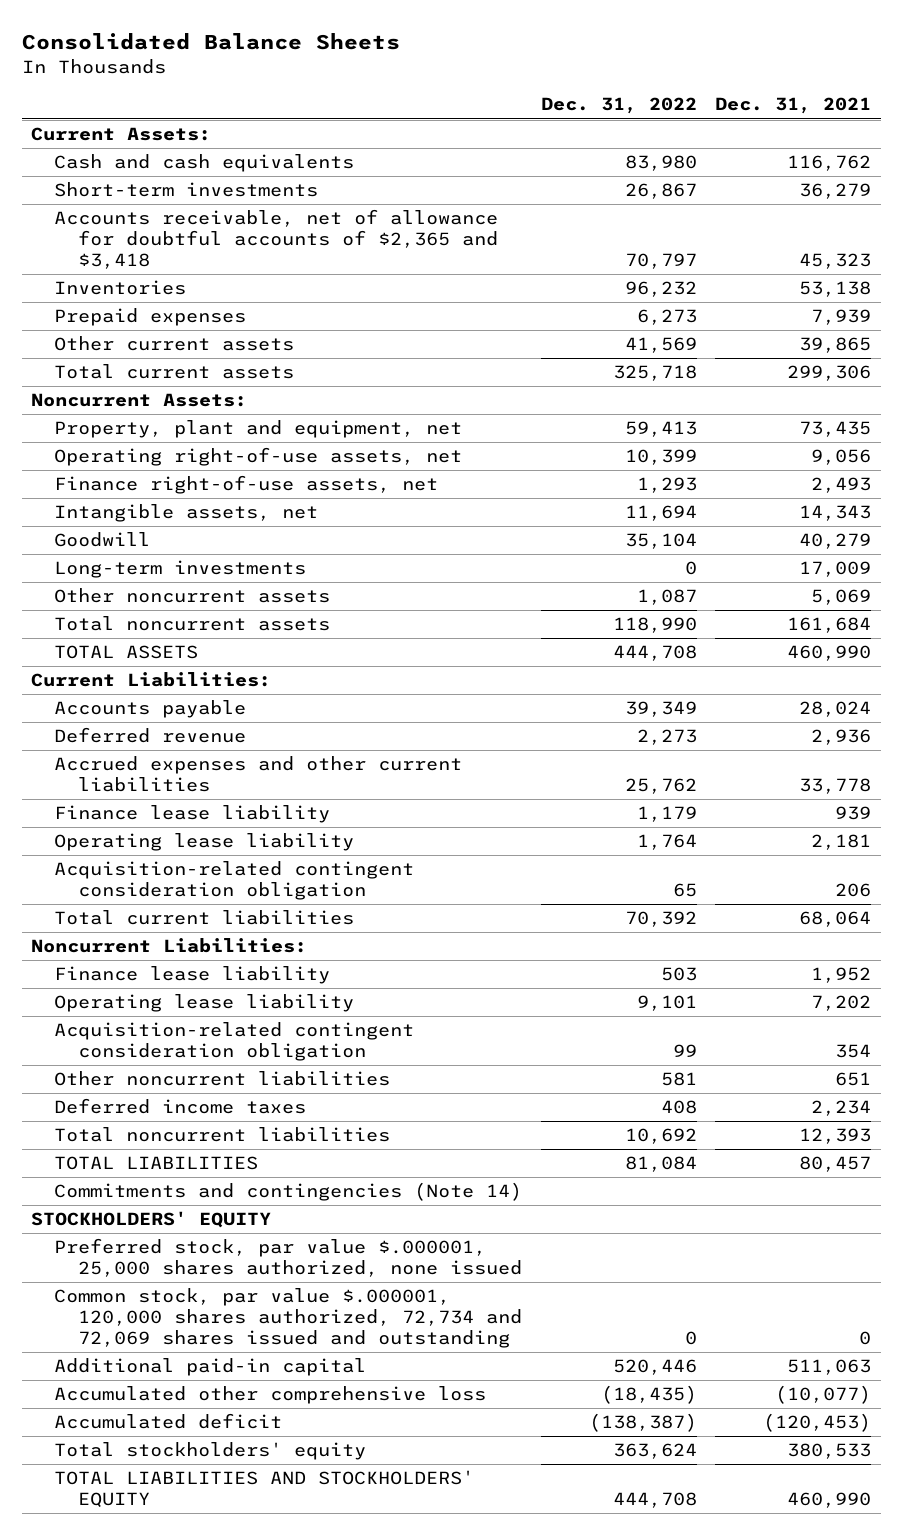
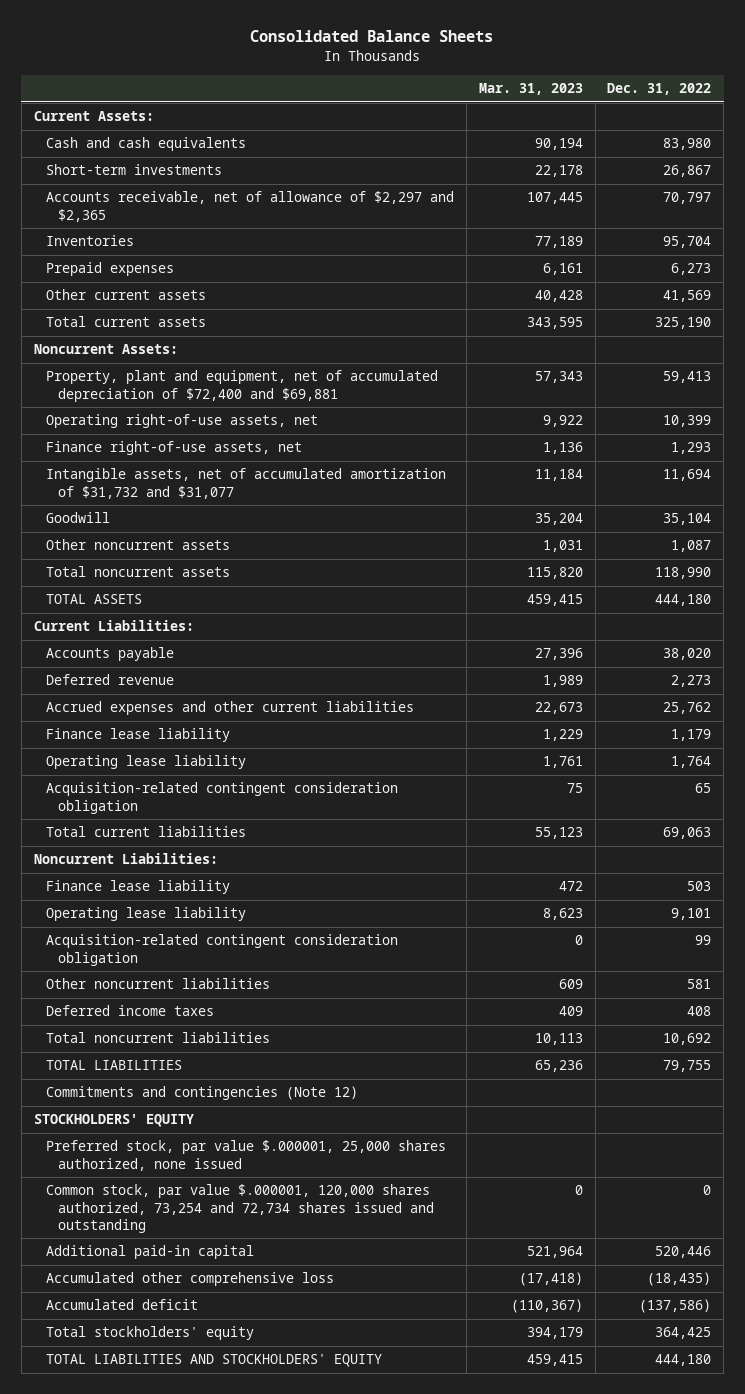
- | Dec. 31, 2022 | Dec. 31, 2021
+ | Mar. 31, 2023 | Dec. 31, 2022
- Accounts receivable, net of allowance for doubtful accounts of $2,365 and $3,418 | 70,797 | 45,323
- Inventories | 96,232 | 53,138
+ Accounts receivable, net of allowance of $2,297 and $2,365 | 107,445 | 70,797
+ Inventories | 77,189 | 95,704
- Total current assets | 325,718 | 299,306
+ Total current assets | 343,595 | 325,190
- Property, plant and equipment, net | 59,413 | 73,435
+ Property, plant and equipment, net of accumulated depreciation of $72,400 and $69,881 | 57,343 | 59,413
- Intangible assets, net | 11,694 | 14,343
+ Intangible assets, net of accumulated amortization of $31,732 and $31,077 | 11,184 | 11,694
- Long-term investments | 0 | 17,009
- TOTAL ASSETS | 444,708 | 460,990
+ TOTAL ASSETS | 459,415 | 444,180
- Accounts payable | 39,349 | 28,024
+ Accounts payable | 27,396 | 38,020
- Total current liabilities | 70,392 | 68,064
+ Total current liabilities | 55,123 | 69,063
- TOTAL LIABILITIES | 81,084 | 80,457
- Commitments and contingencies (Note 14)
+ TOTAL LIABILITIES | 65,236 | 79,755
+ Commitments and contingencies (Note 12)
- Common stock, par value $.000001, 120,000 shares authorized, 72,734 and 72,069 shares issued and outstanding | 0 | 0
+ Common stock, par value $.000001, 120,000 shares authorized, 73,254 and 72,734 shares issued and outstanding | 0 | 0
- Accumulated deficit | (138,387) | (120,453)
- Total stockholders' equity | 363,624 | 380,533
- TOTAL LIABILITIES AND STOCKHOLDERS' EQUITY | 444,708 | 460,990
+ Accumulated deficit | (110,367) | (137,586)
+ Total stockholders' equity | 394,179 | 364,425
+ TOTAL LIABILITIES AND STOCKHOLDERS' EQUITY | 459,415 | 444,180

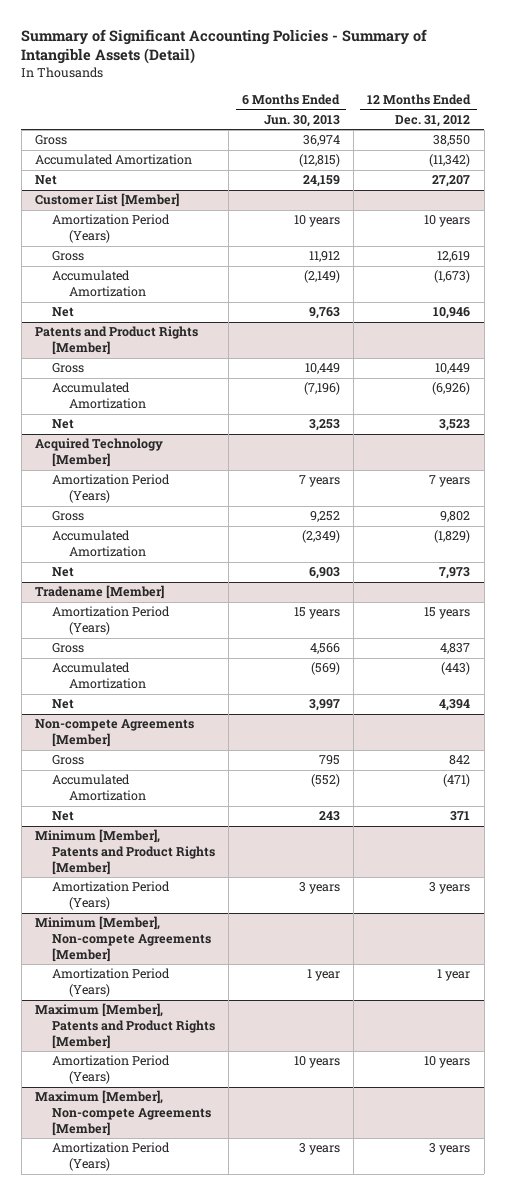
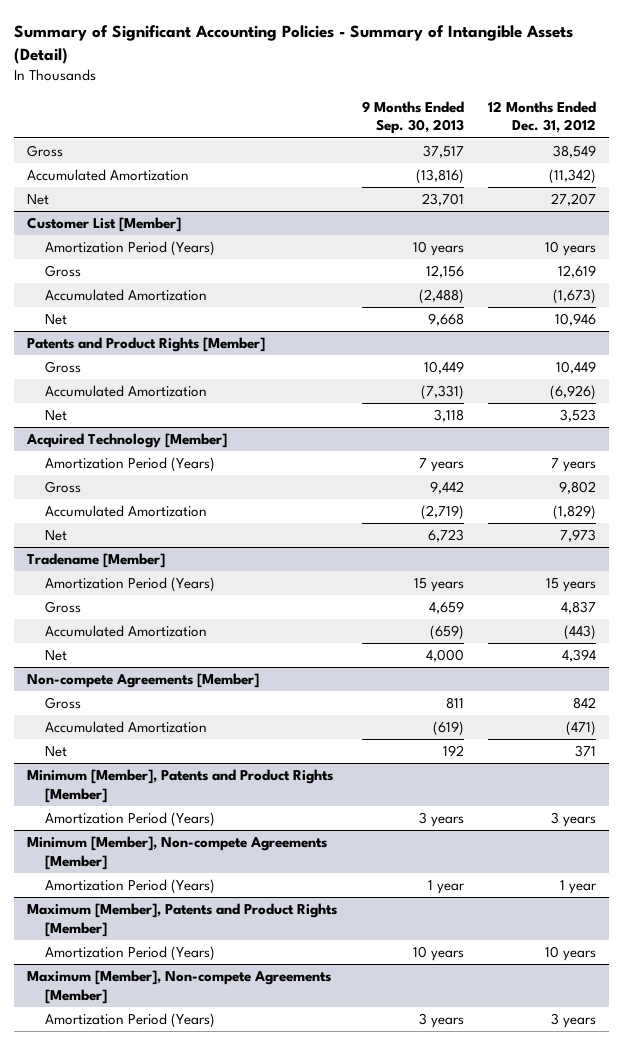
- | 6 Months Ended Jun. 30, 2013 | 12 Months Ended Dec. 31, 2012
+ | 9 Months Ended Sep. 30, 2013 | 12 Months Ended Dec. 31, 2012
- Gross | 36,974 | 38,550
+ Gross | 37,517 | 38,549

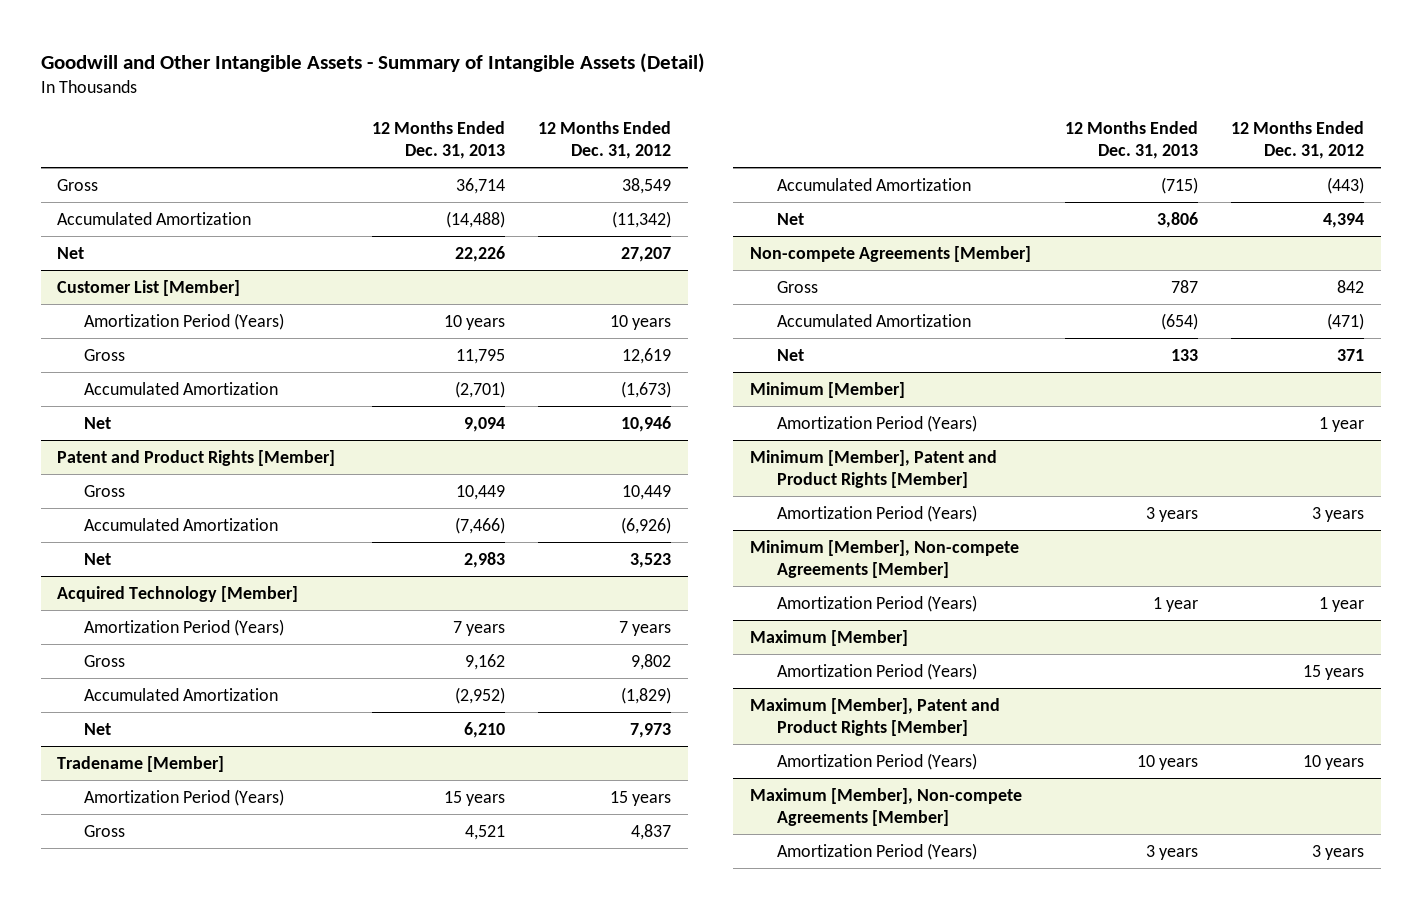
- Summary of Significant Accounting Policies - Summary of Intangible Assets (Detail)
+ Goodwill and Other Intangible Assets - Summary of Intangible Assets (Detail)
- | 9 Months Ended Sep. 30, 2013 | 12 Months Ended Dec. 31, 2012
+ | 12 Months Ended Dec. 31, 2013 | 12 Months Ended Dec. 31, 2012
- Patents and Product Rights [Member]
+ Patent and Product Rights [Member]
- Minimum [Member], Patents and Product Rights [Member]
+ Minimum [Member]
+ Amortization Period (Years) | | 1 year
+ Minimum [Member], Patent and Product Rights [Member]
- Maximum [Member], Patents and Product Rights [Member]
+ Maximum [Member]
+ Amortization Period (Years) | | 15 years
+ Maximum [Member], Patent and Product Rights [Member]

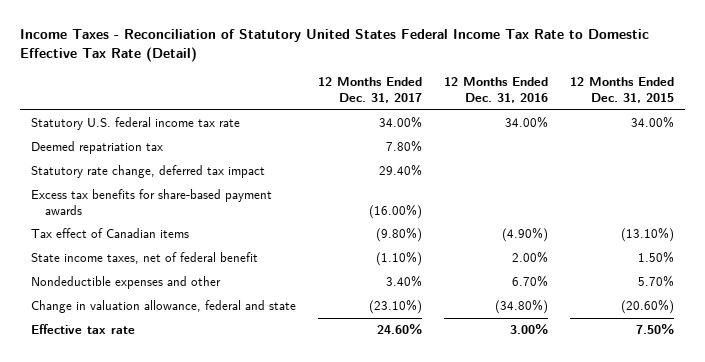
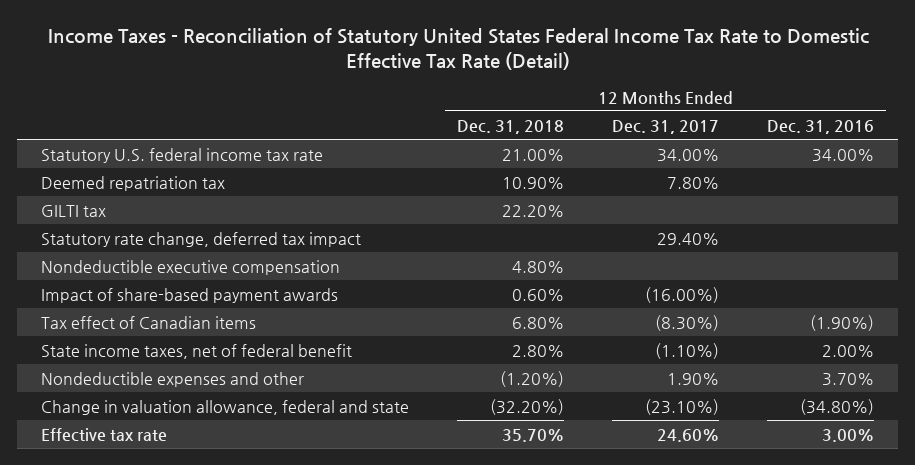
- | 12 Months Ended Dec. 31, 2017 | 12 Months Ended Dec. 31, 2016 | 12 Months Ended Dec. 31, 2015
+ | 12 Months Ended Dec. 31, 2018 | 12 Months Ended Dec. 31, 2017 | 12 Months Ended Dec. 31, 2016
+ GILTI tax | 22.20% | |
- Excess tax benefits for share-based payment awards | (16.00%) | |
- Tax effect of Canadian items | (9.80%) | (4.90%) | (13.10%)
+ Nondeductible executive compensation | 4.80% | |
+ Impact of share-based payment awards | 0.60% | (16.00%) |
+ Tax effect of Canadian items | 6.80% | (8.30%) | (1.90%)
- Nondeductible expenses and other | 3.40% | 6.70% | 5.70%
+ Nondeductible expenses and other | (1.20%) | 1.90% | 3.70%

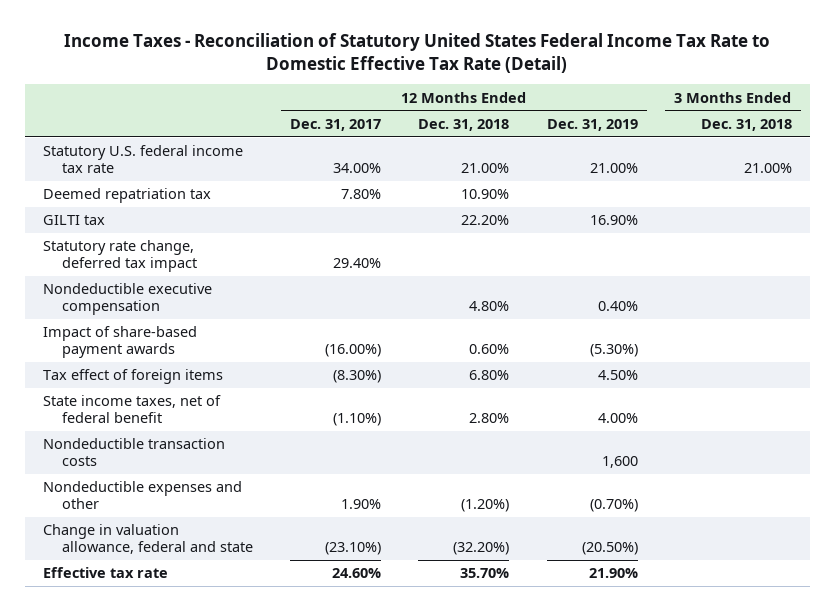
- | 12 Months Ended Dec. 31, 2018 | 12 Months Ended Dec. 31, 2017 | 12 Months Ended Dec. 31, 2016
+ | 12 Months Ended Dec. 31, 2017 | 12 Months Ended Dec. 31, 2018 | 12 Months Ended Dec. 31, 2019 | 3 Months Ended Dec. 31, 2018
- Tax effect of Canadian items | 6.80% | (8.30%) | (1.90%)
+ Tax effect of foreign items | (8.30%) | 6.80% | 4.50% |
+ Nondeductible transaction costs | | | 1,600 |

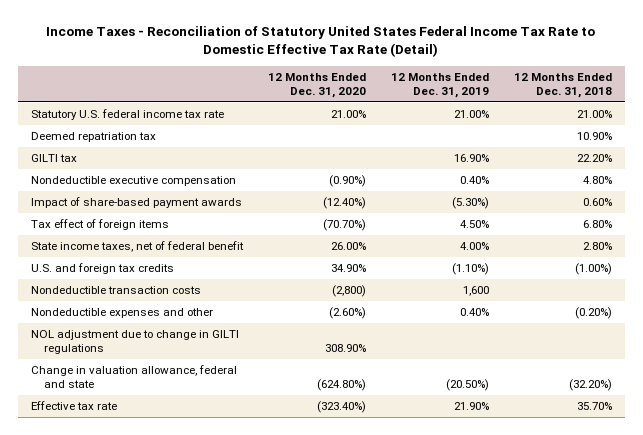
- | 12 Months Ended Dec. 31, 2017 | 12 Months Ended Dec. 31, 2018 | 12 Months Ended Dec. 31, 2019 | 3 Months Ended Dec. 31, 2018
+ | 12 Months Ended Dec. 31, 2020 | 12 Months Ended Dec. 31, 2019 | 12 Months Ended Dec. 31, 2018
- Statutory rate change, deferred tax impact | 29.40% | | |
+ U.S. and foreign tax credits | 34.90% | (1.10%) | (1.00%)
- Nondeductible expenses and other | 1.90% | (1.20%) | (0.70%) |
+ Nondeductible expenses and other | (2.60%) | 0.40% | (0.20%)
+ NOL adjustment due to change in GILTI regulations | 308.90% | |

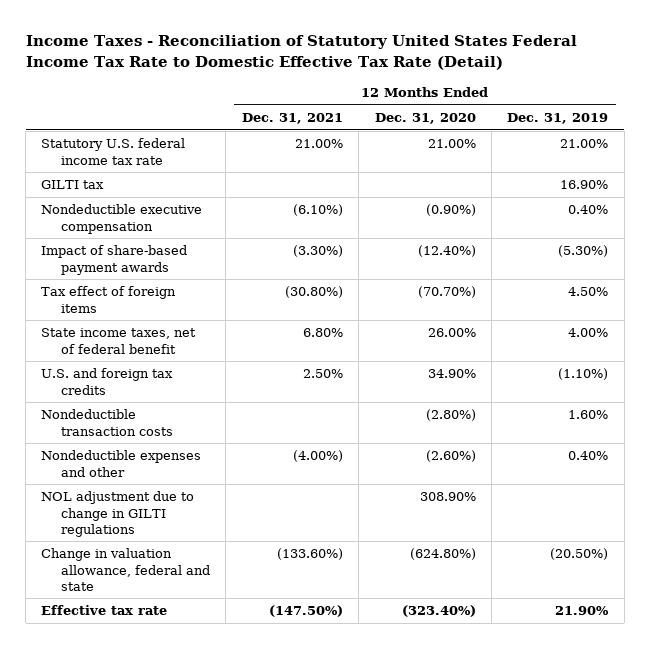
- | 12 Months Ended Dec. 31, 2020 | 12 Months Ended Dec. 31, 2019 | 12 Months Ended Dec. 31, 2018
+ | 12 Months Ended Dec. 31, 2021 | 12 Months Ended Dec. 31, 2020 | 12 Months Ended Dec. 31, 2019
- Deemed repatriation tax | | | 10.90%
- Nondeductible transaction costs | (2,800) | 1,600 |
+ Nondeductible transaction costs | | (2.80%) | 1.60%

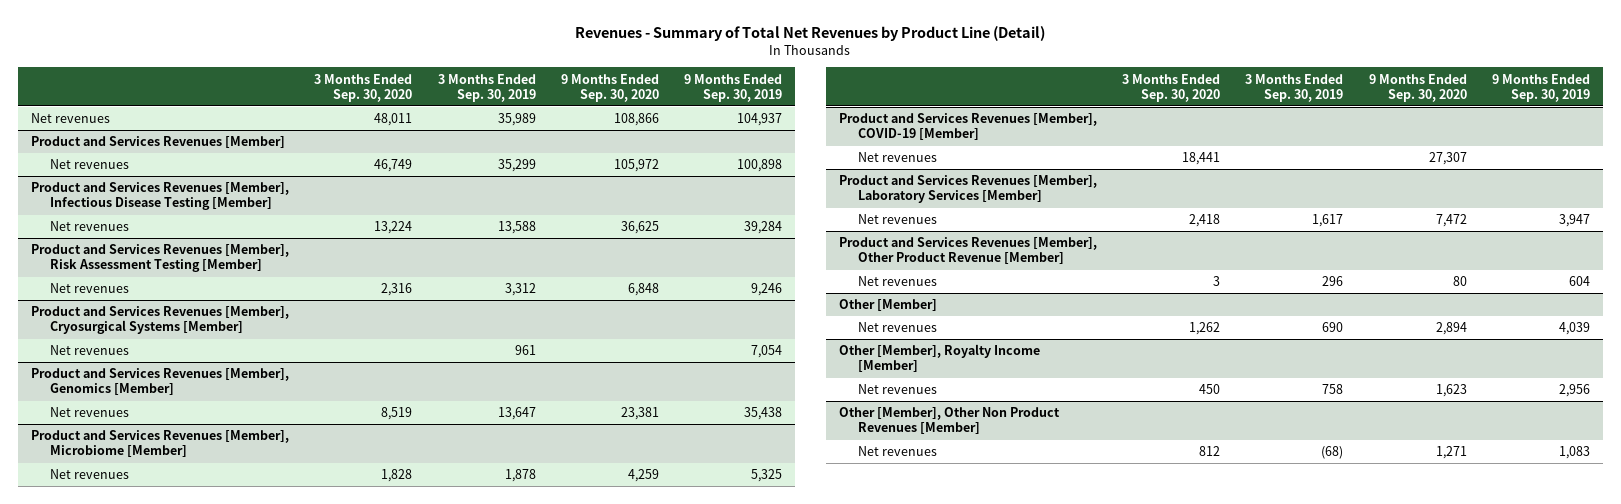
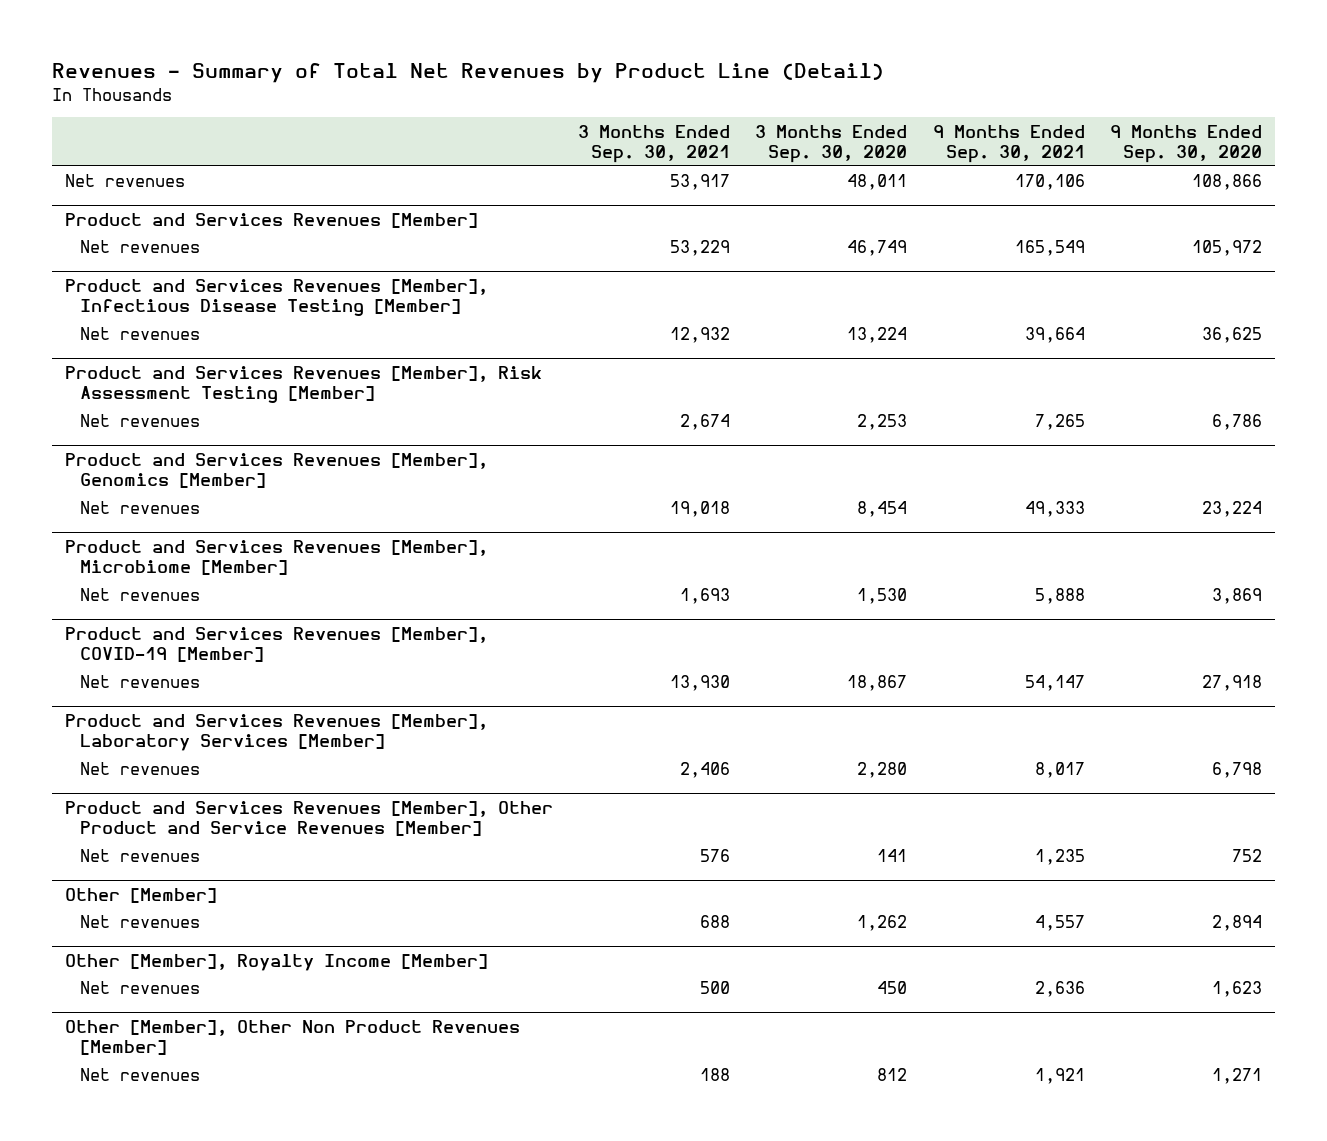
- | 3 Months Ended Sep. 30, 2020 | 3 Months Ended Sep. 30, 2019 | 9 Months Ended Sep. 30, 2020 | 9 Months Ended Sep. 30, 2019
+ | 3 Months Ended Sep. 30, 2021 | 3 Months Ended Sep. 30, 2020 | 9 Months Ended Sep. 30, 2021 | 9 Months Ended Sep. 30, 2020
@ Product and Services Revenues [Member], Risk Assessment Testing [Member]
- Net revenues | 2,316 | 3,312 | 6,848 | 9,246
- Product and Services Revenues [Member], Cryosurgical Systems [Member]
- Net revenues | | 961 | | 7,054
@ Product and Services Revenues [Member], Risk Assessment Testing [Member]
+ Net revenues | 2,674 | 2,253 | 7,265 | 6,786
@ Product and Services Revenues [Member], Genomics [Member]
- Net revenues | 8,519 | 13,647 | 23,381 | 35,438
+ Net revenues | 19,018 | 8,454 | 49,333 | 23,224
@ Product and Services Revenues [Member], Microbiome [Member]
- Net revenues | 1,828 | 1,878 | 4,259 | 5,325
+ Net revenues | 1,693 | 1,530 | 5,888 | 3,869
@ Product and Services Revenues [Member], COVID-19 [Member]
- Net revenues | 18,441 | | 27,307 |
+ Net revenues | 13,930 | 18,867 | 54,147 | 27,918
@ Product and Services Revenues [Member], Laboratory Services [Member]
- Net revenues | 2,418 | 1,617 | 7,472 | 3,947
- Product and Services Revenues [Member], Other Product Revenue [Member]
- Net revenues | 3 | 296 | 80 | 604
@ Product and Services Revenues [Member], Laboratory Services [Member]
+ Net revenues | 2,406 | 2,280 | 8,017 | 6,798
+ Product and Services Revenues [Member], Other Product and Service Revenues [Member]
+ Net revenues | 576 | 141 | 1,235 | 752

